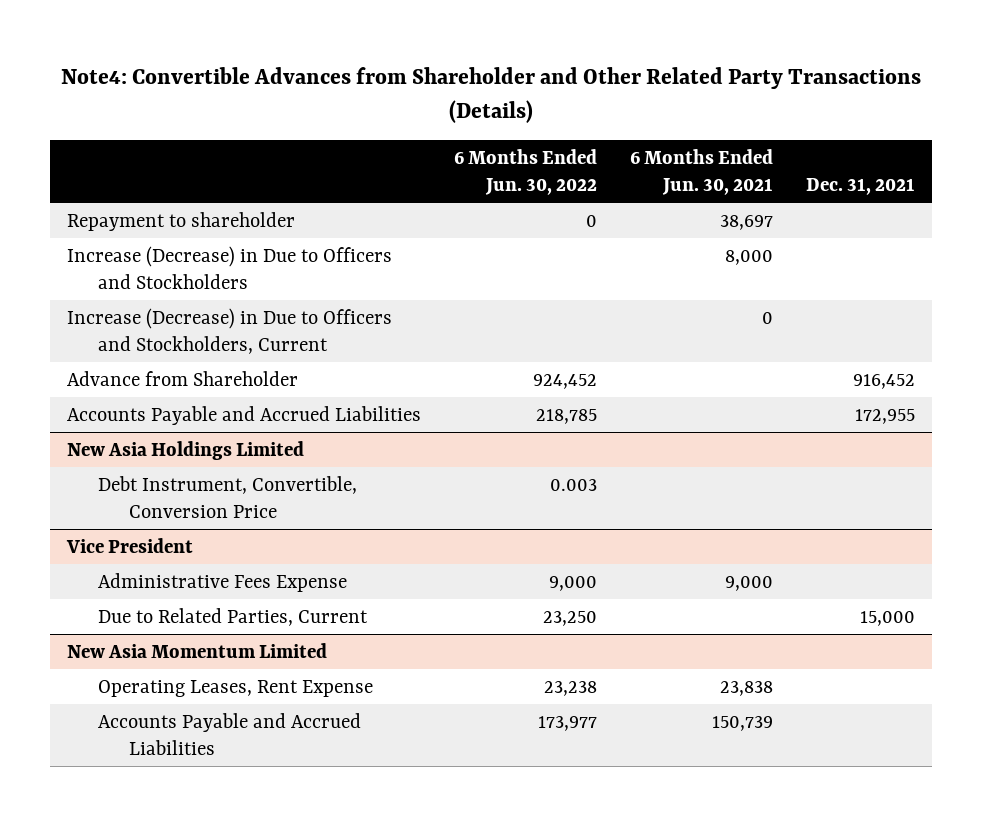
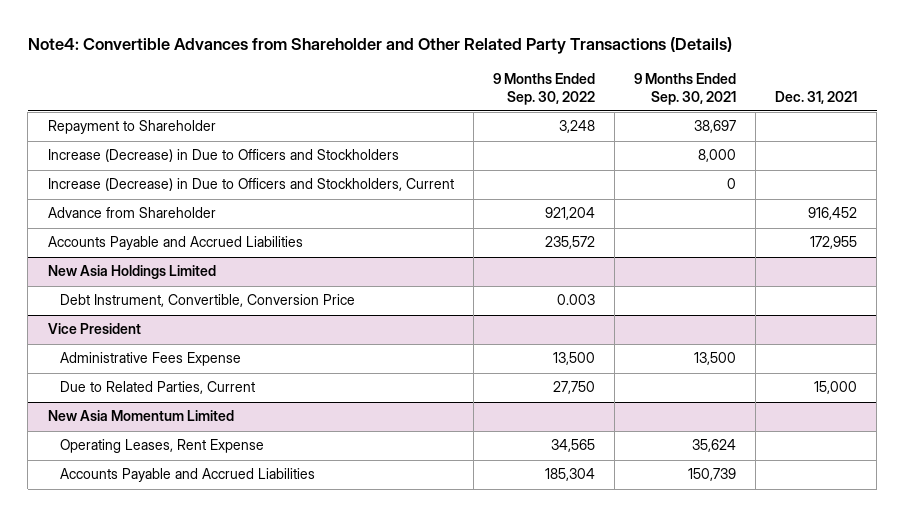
- | 6 Months Ended Jun. 30, 2022 | 6 Months Ended Jun. 30, 2021 | Dec. 31, 2021
+ | 9 Months Ended Sep. 30, 2022 | 9 Months Ended Sep. 30, 2021 | Dec. 31, 2021
- Repayment to shareholder | 0 | 38,697 |
+ Repayment to Shareholder | 3,248 | 38,697 |

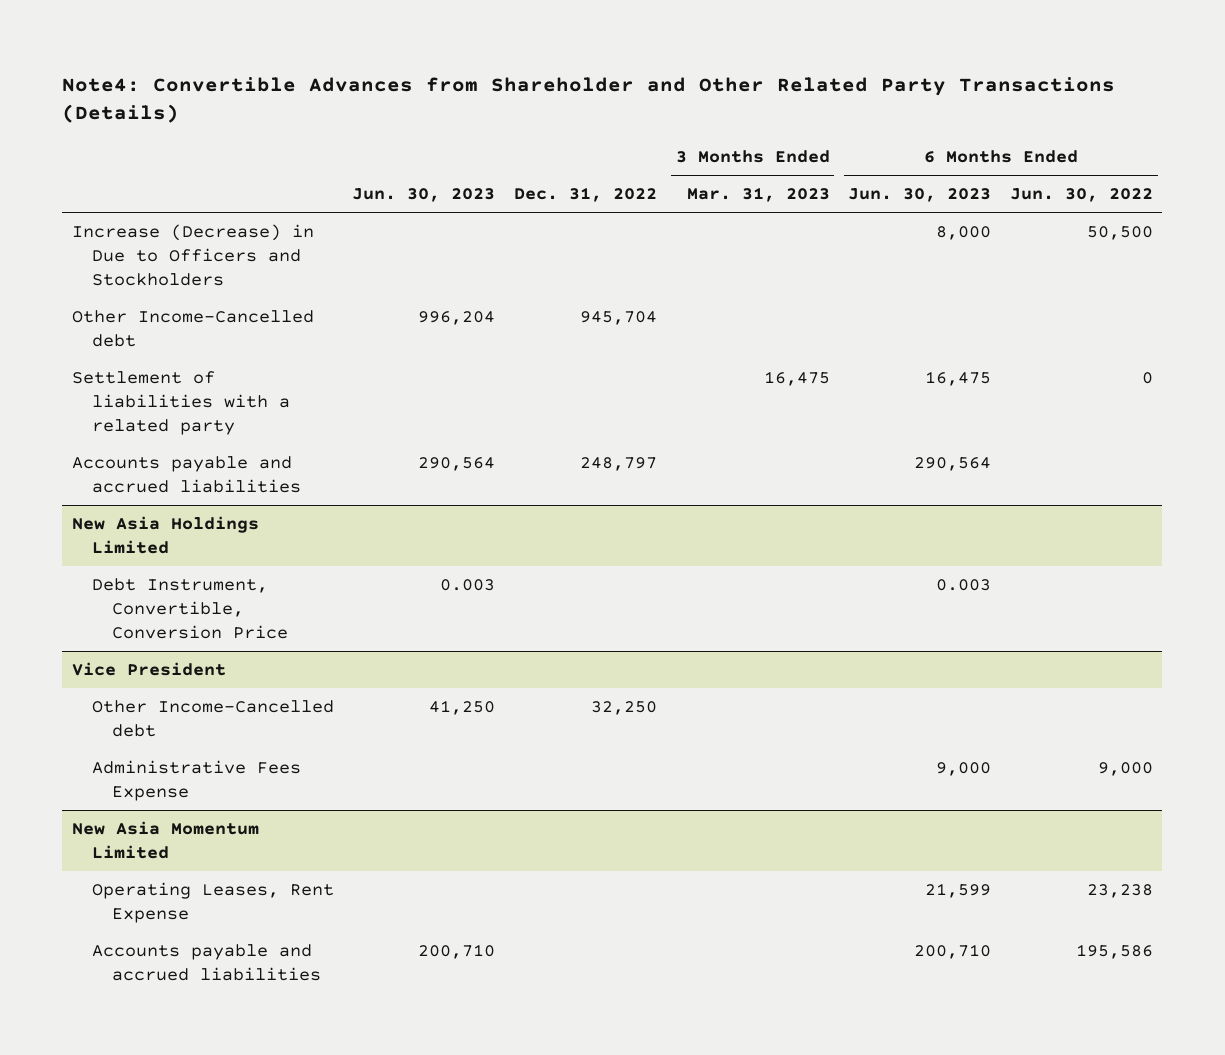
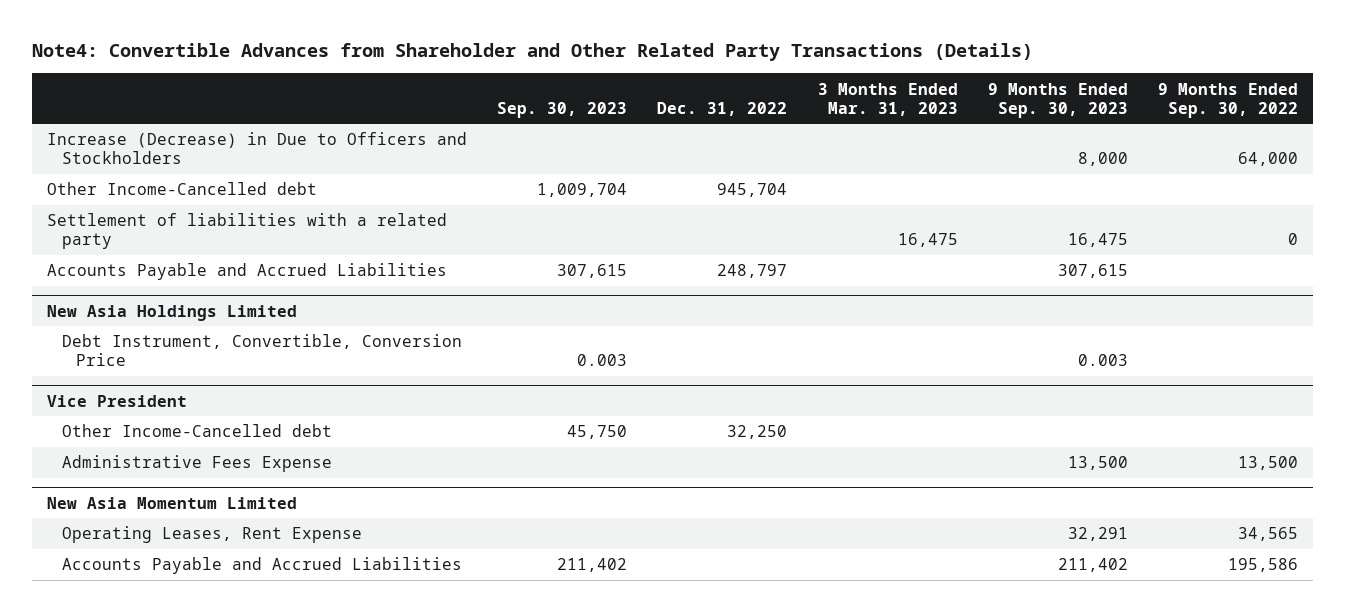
- | Jun. 30, 2023 | Dec. 31, 2022 | 3 Months Ended Mar. 31, 2023 | 6 Months Ended Jun. 30, 2023 | 6 Months Ended Jun. 30, 2022
+ | Sep. 30, 2023 | Dec. 31, 2022 | 3 Months Ended Mar. 31, 2023 | 9 Months Ended Sep. 30, 2023 | 9 Months Ended Sep. 30, 2022
- Accounts payable and accrued liabilities | 290,564 | 248,797 | | 290,564 |
+ Accounts Payable and Accrued Liabilities | 307,615 | 248,797 | | 307,615 |
@ New Asia Momentum Limited
- Accounts payable and accrued liabilities | 200,710 | | | 200,710 | 195,586
+ Accounts Payable and Accrued Liabilities | 211,402 | | | 211,402 | 195,586

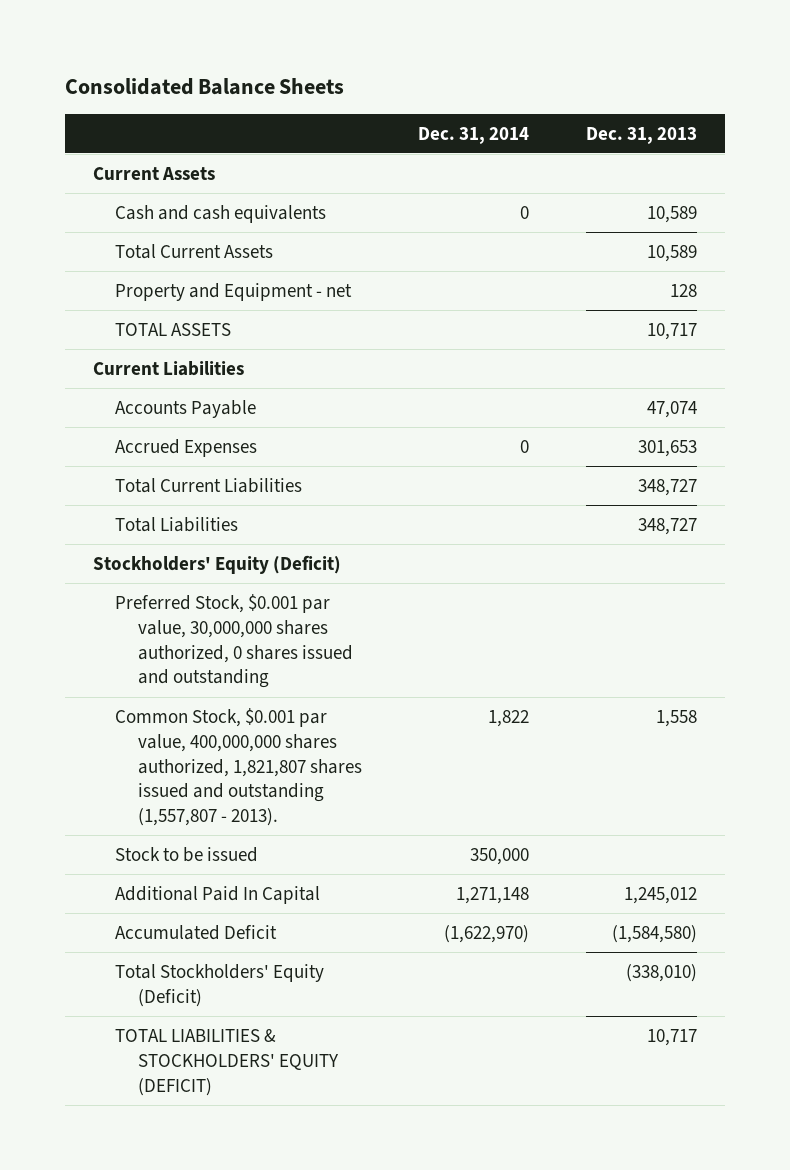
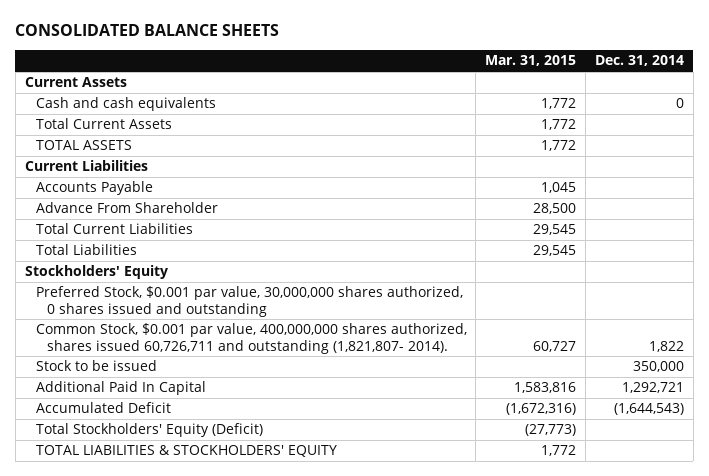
- Consolidated Balance Sheets
+ CONSOLIDATED BALANCE SHEETS
- | Dec. 31, 2014 | Dec. 31, 2013
+ | Mar. 31, 2015 | Dec. 31, 2014
- Property and Equipment - net | | 128
- Accrued Expenses | 0 | 301,653
+ Advance From Shareholder | 28,500 |
- Stockholders' Equity (Deficit)
+ Stockholders' Equity
- Common Stock, $0.001 par value, 400,000,000 shares authorized, 1,821,807 shares issued and outstanding (1,557,807 - 2013). | 1,822 | 1,558
+ Common Stock, $0.001 par value, 400,000,000 shares authorized, shares issued 60,726,711 and outstanding (1,821,807- 2014). | 60,727 | 1,822
- Additional Paid In Capital | 1,271,148 | 1,245,012
- Accumulated Deficit | (1,622,970) | (1,584,580)
+ Additional Paid In Capital | 1,583,816 | 1,292,721
+ Accumulated Deficit | (1,672,316) | (1,644,543)
- TOTAL LIABILITIES & STOCKHOLDERS' EQUITY (DEFICIT) | | 10,717
+ TOTAL LIABILITIES & STOCKHOLDERS' EQUITY | 1,772 |

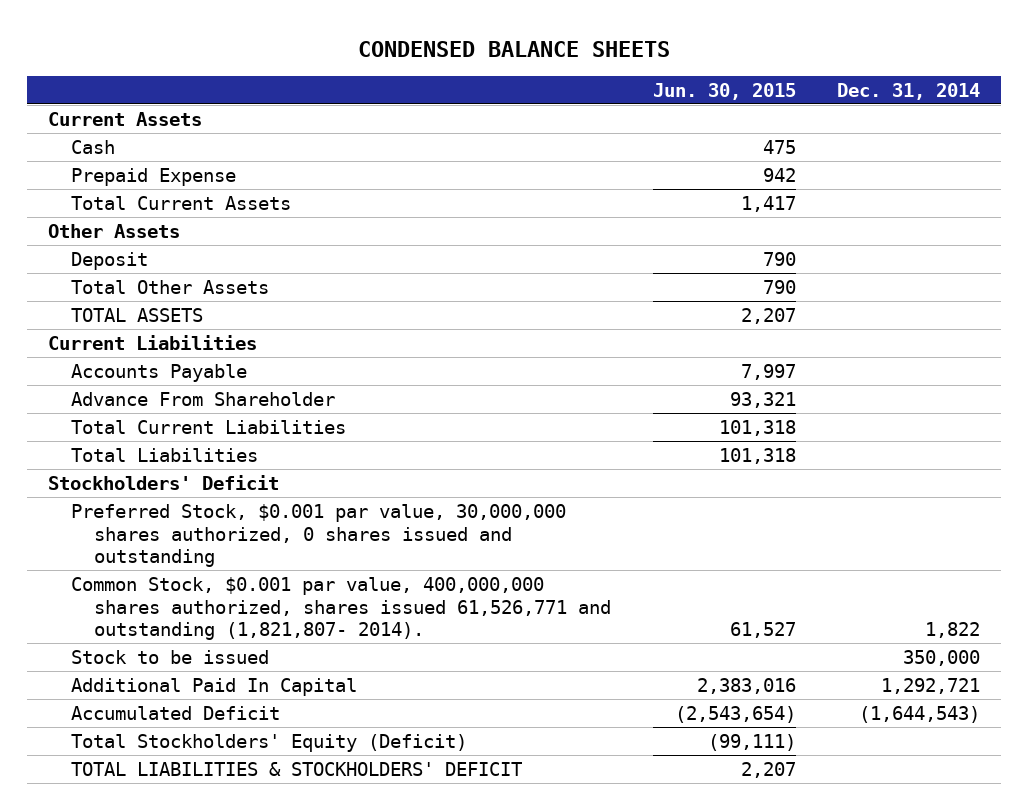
- CONSOLIDATED BALANCE SHEETS
+ CONDENSED BALANCE SHEETS
- | Mar. 31, 2015 | Dec. 31, 2014
+ | Jun. 30, 2015 | Dec. 31, 2014
- Cash and cash equivalents | 1,772 | 0
+ Cash | 475 |
+ Prepaid Expense | 942 |
+ Other Assets
+ Deposit | 790 |
+ Total Other Assets | 790 |
- Stockholders' Equity
+ Stockholders' Deficit
- Common Stock, $0.001 par value, 400,000,000 shares authorized, shares issued 60,726,711 and outstanding (1,821,807- 2014). | 60,727 | 1,822
+ Common Stock, $0.001 par value, 400,000,000 shares authorized, shares issued 61,526,771 and outstanding (1,821,807- 2014). | 61,527 | 1,822
- TOTAL LIABILITIES & STOCKHOLDERS' EQUITY | 1,772 |
+ TOTAL LIABILITIES & STOCKHOLDERS' DEFICIT | 2,207 |

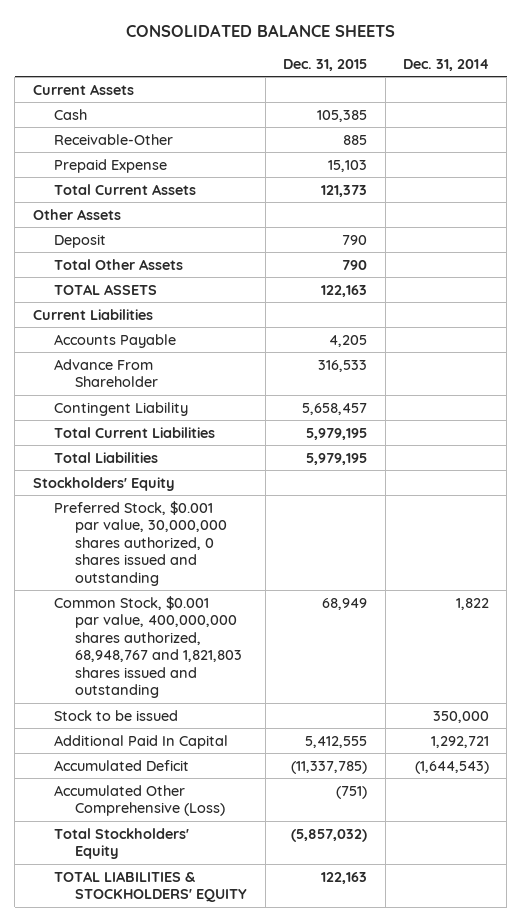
- CONDENSED BALANCE SHEETS
+ CONSOLIDATED BALANCE SHEETS
- | Jun. 30, 2015 | Dec. 31, 2014
+ | Dec. 31, 2015 | Dec. 31, 2014
+ Receivable-Other | 885 |
+ Contingent Liability | 5,658,457 |
- Stockholders' Deficit
+ Stockholders' Equity
- Common Stock, $0.001 par value, 400,000,000 shares authorized, shares issued 61,526,771 and outstanding (1,821,807- 2014). | 61,527 | 1,822
+ Common Stock, $0.001 par value, 400,000,000 shares authorized, 68,948,767 and 1,821,803 shares issued and outstanding | 68,949 | 1,822
- Total Stockholders' Equity (Deficit) | (99,111) |
- TOTAL LIABILITIES & STOCKHOLDERS' DEFICIT | 2,207 |
+ Accumulated Other Comprehensive (Loss) | (751) |
+ Total Stockholders' Equity | (5,857,032) |
+ TOTAL LIABILITIES & STOCKHOLDERS' EQUITY | 122,163 |

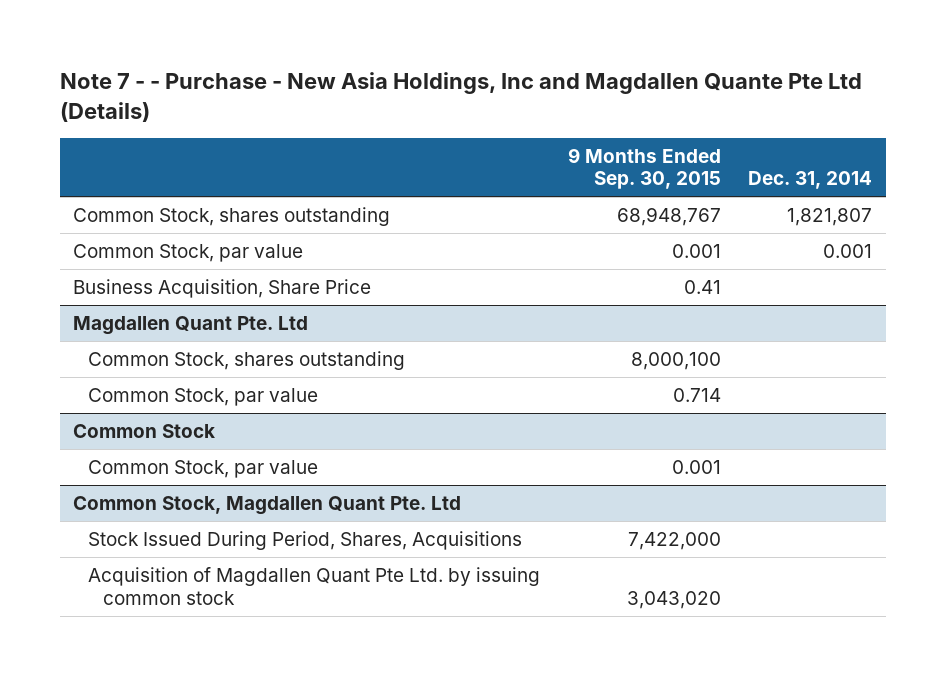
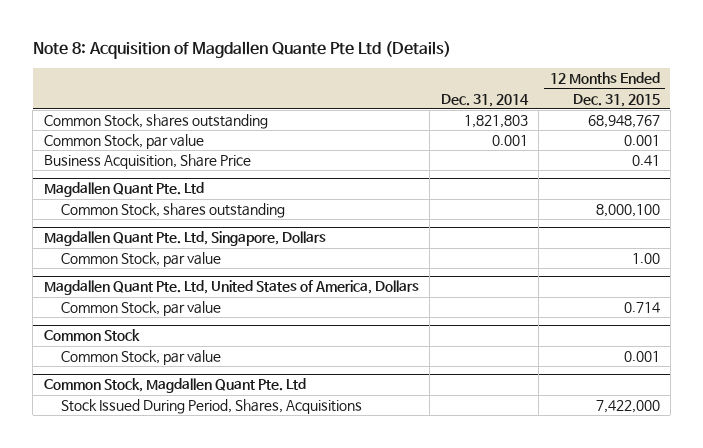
- Note 7 - - Purchase - New Asia Holdings, Inc and Magdallen Quante Pte Ltd (Details)
+ Note 8: Acquisition of Magdallen Quante Pte Ltd (Details)
- | 9 Months Ended Sep. 30, 2015 | Dec. 31, 2014
+ | Dec. 31, 2014 | 12 Months Ended Dec. 31, 2015
- Common Stock, shares outstanding | 68,948,767 | 1,821,807
+ Common Stock, shares outstanding | 1,821,803 | 68,948,767
@ Magdallen Quant Pte. Ltd
- Common Stock, par value | 0.714 |
+ Magdallen Quant Pte. Ltd, Singapore, Dollars
+ Common Stock, par value | | 1.00
+ Magdallen Quant Pte. Ltd, United States of America, Dollars
+ Common Stock, par value | | 0.714
@ Common Stock, Magdallen Quant Pte. Ltd
- Acquisition of Magdallen Quant Pte Ltd. by issuing common stock | 3,043,020 |

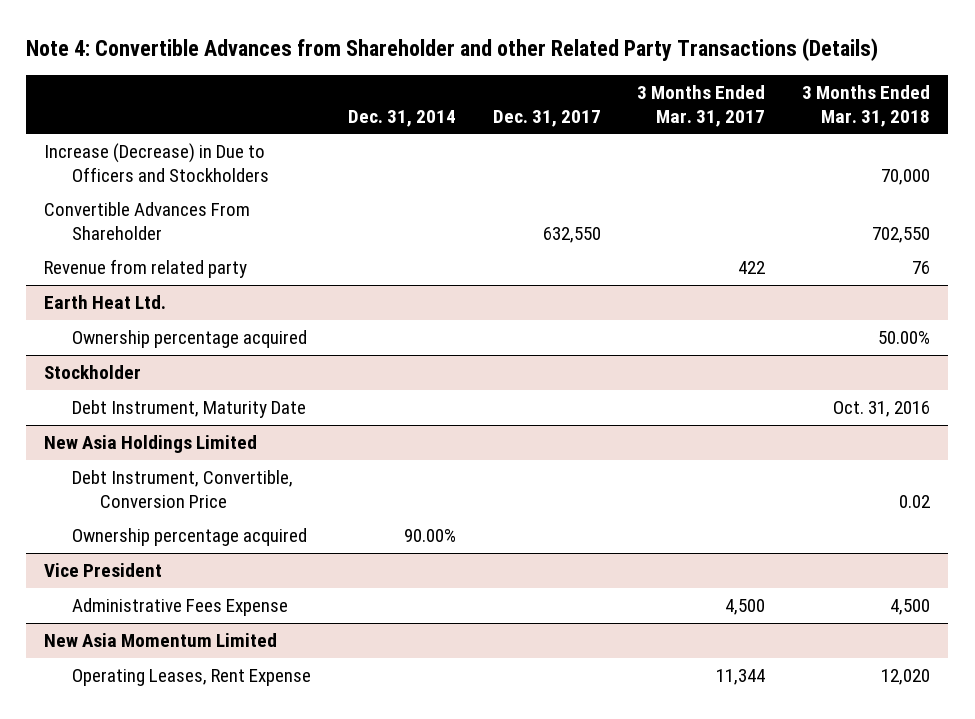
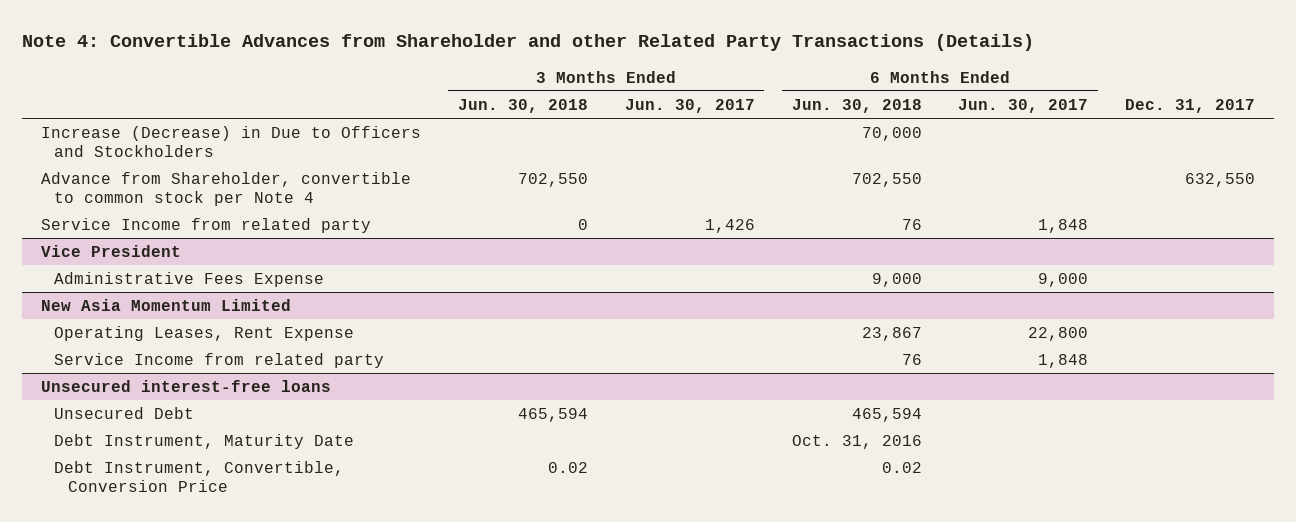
- | Dec. 31, 2014 | Dec. 31, 2017 | 3 Months Ended Mar. 31, 2017 | 3 Months Ended Mar. 31, 2018
+ | 3 Months Ended Jun. 30, 2018 | 3 Months Ended Jun. 30, 2017 | 6 Months Ended Jun. 30, 2018 | 6 Months Ended Jun. 30, 2017 | Dec. 31, 2017
- Convertible Advances From Shareholder | | 632,550 | | 702,550
- Revenue from related party | | | 422 | 76
- Earth Heat Ltd.
- Ownership percentage acquired | | | | 50.00%
- Stockholder
- Debt Instrument, Maturity Date | | | | Oct. 31, 2016
- New Asia Holdings Limited
- Debt Instrument, Convertible, Conversion Price | | | | 0.02
- Ownership percentage acquired | 90.00% | | |
+ Advance from Shareholder, convertible to common stock per Note 4 | 702,550 | | 702,550 | | 632,550
+ Service Income from related party | 0 | 1,426 | 76 | 1,848 |
@ New Asia Momentum Limited
+ Service Income from related party | | | 76 | 1,848 |
+ Unsecured interest-free loans
+ Unsecured Debt | 465,594 | | 465,594 | |
+ Debt Instrument, Maturity Date | | | Oct. 31, 2016 | |
+ Debt Instrument, Convertible, Conversion Price | 0.02 | | 0.02 | |

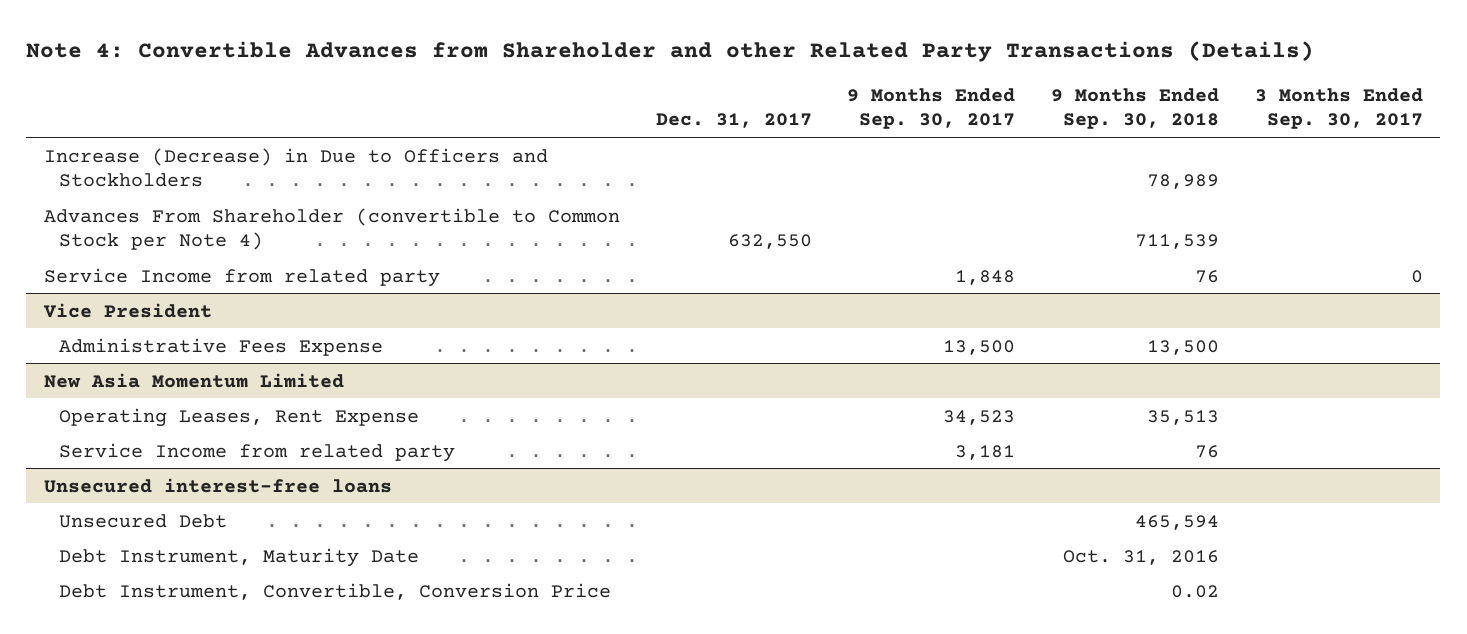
- | 3 Months Ended Jun. 30, 2018 | 3 Months Ended Jun. 30, 2017 | 6 Months Ended Jun. 30, 2018 | 6 Months Ended Jun. 30, 2017 | Dec. 31, 2017
+ | Dec. 31, 2017 | 9 Months Ended Sep. 30, 2017 | 9 Months Ended Sep. 30, 2018 | 3 Months Ended Sep. 30, 2017
- Advance from Shareholder, convertible to common stock per Note 4 | 702,550 | | 702,550 | | 632,550
+ Advances From Shareholder (convertible to Common Stock per Note 4) | 632,550 | | 711,539 |

